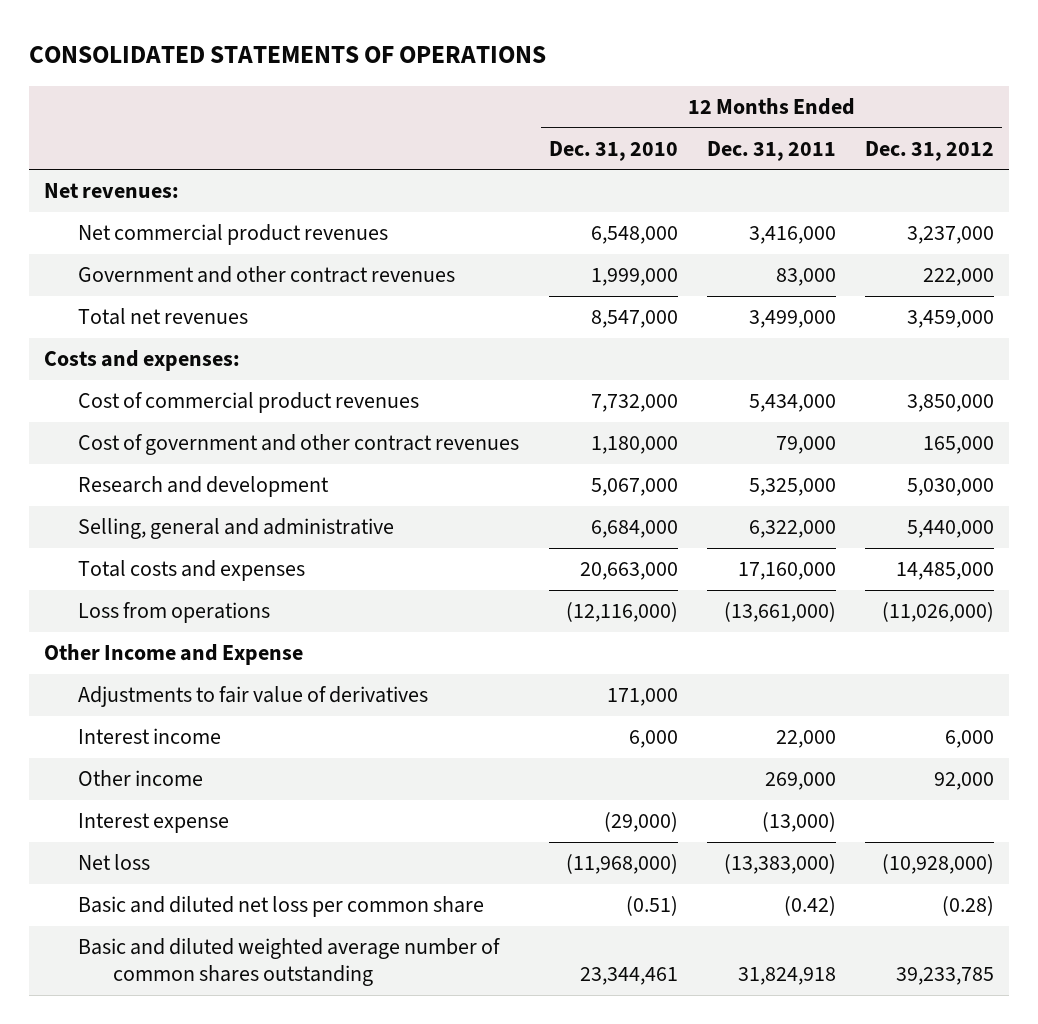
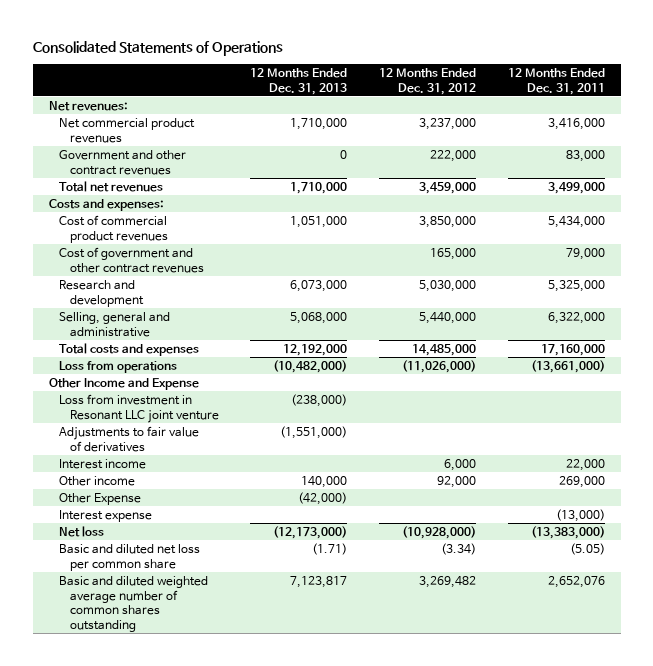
- CONSOLIDATED STATEMENTS OF OPERATIONS
+ Consolidated Statements of Operations
- | 12 Months Ended Dec. 31, 2010 | 12 Months Ended Dec. 31, 2011 | 12 Months Ended Dec. 31, 2012
+ | 12 Months Ended Dec. 31, 2013 | 12 Months Ended Dec. 31, 2012 | 12 Months Ended Dec. 31, 2011
+ Loss from investment in Resonant LLC joint venture | (238,000) | |
+ Other Expense | (42,000) | |
- Basic and diluted net loss per common share | (0.51) | (0.42) | (0.28)
- Basic and diluted weighted average number of common shares outstanding | 23,344,461 | 31,824,918 | 39,233,785
+ Basic and diluted net loss per common share | (1.71) | (3.34) | (5.05)
+ Basic and diluted weighted average number of common shares outstanding | 7,123,817 | 3,269,482 | 2,652,076

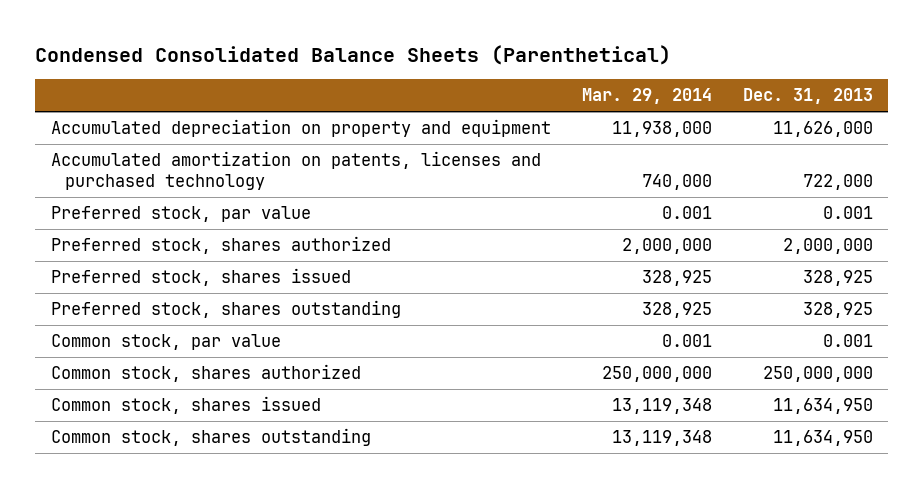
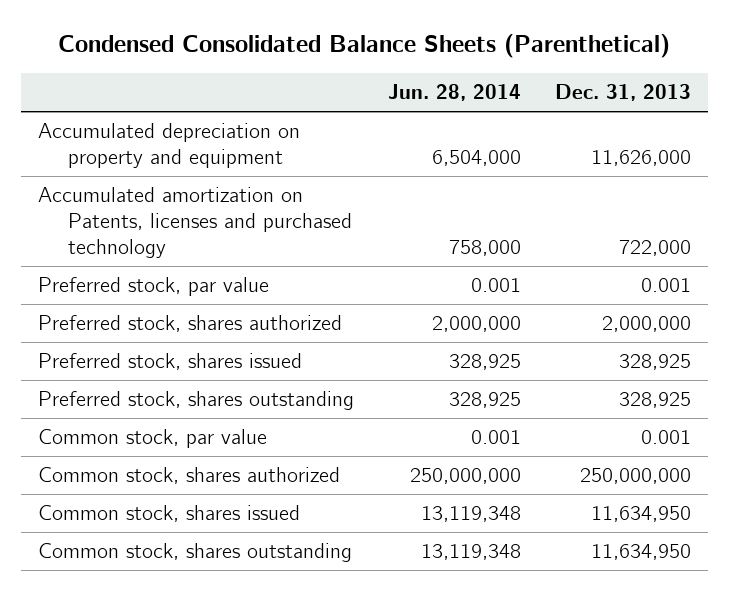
- | Mar. 29, 2014 | Dec. 31, 2013
+ | Jun. 28, 2014 | Dec. 31, 2013
- Accumulated amortization on patents, licenses and purchased technology | 740,000 | 722,000
+ Accumulated amortization on Patents, licenses and purchased technology | 758,000 | 722,000

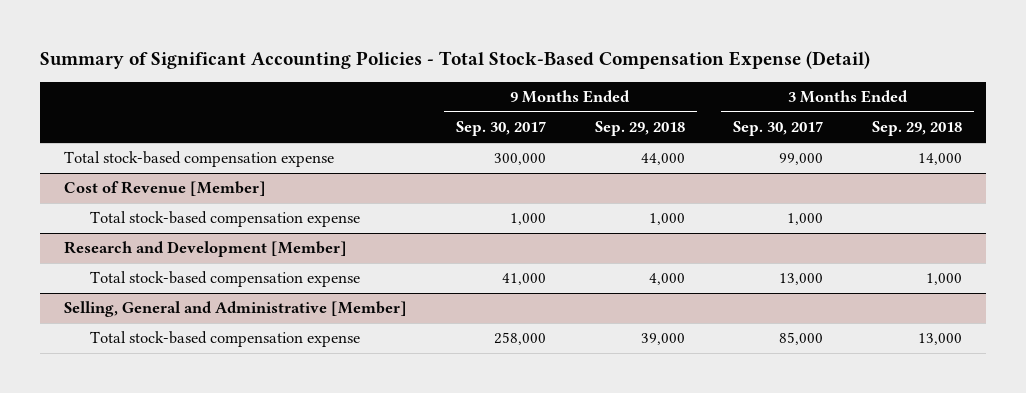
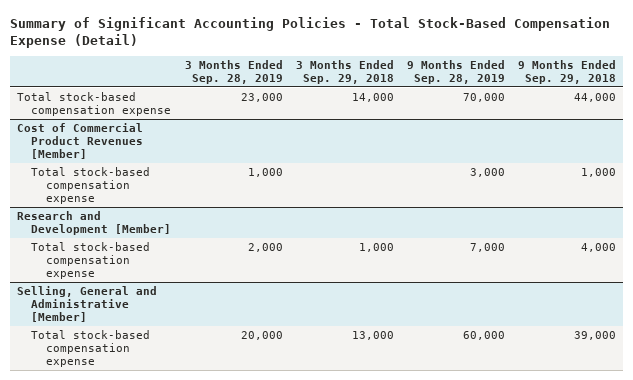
- | 9 Months Ended Sep. 30, 2017 | 9 Months Ended Sep. 29, 2018 | 3 Months Ended Sep. 30, 2017 | 3 Months Ended Sep. 29, 2018
+ | 3 Months Ended Sep. 28, 2019 | 3 Months Ended Sep. 29, 2018 | 9 Months Ended Sep. 28, 2019 | 9 Months Ended Sep. 29, 2018
- Cost of Revenue [Member]
+ Cost of Commercial Product Revenues [Member]

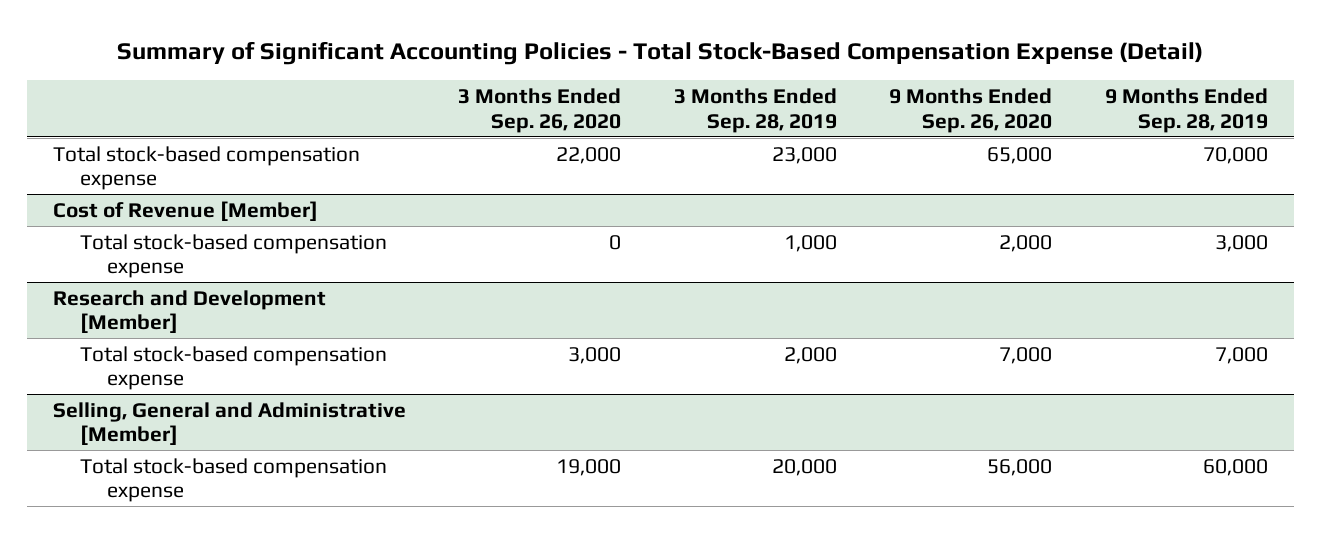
- | 3 Months Ended Sep. 28, 2019 | 3 Months Ended Sep. 29, 2018 | 9 Months Ended Sep. 28, 2019 | 9 Months Ended Sep. 29, 2018
+ | 3 Months Ended Sep. 26, 2020 | 3 Months Ended Sep. 28, 2019 | 9 Months Ended Sep. 26, 2020 | 9 Months Ended Sep. 28, 2019
- Cost of Commercial Product Revenues [Member]
+ Cost of Revenue [Member]

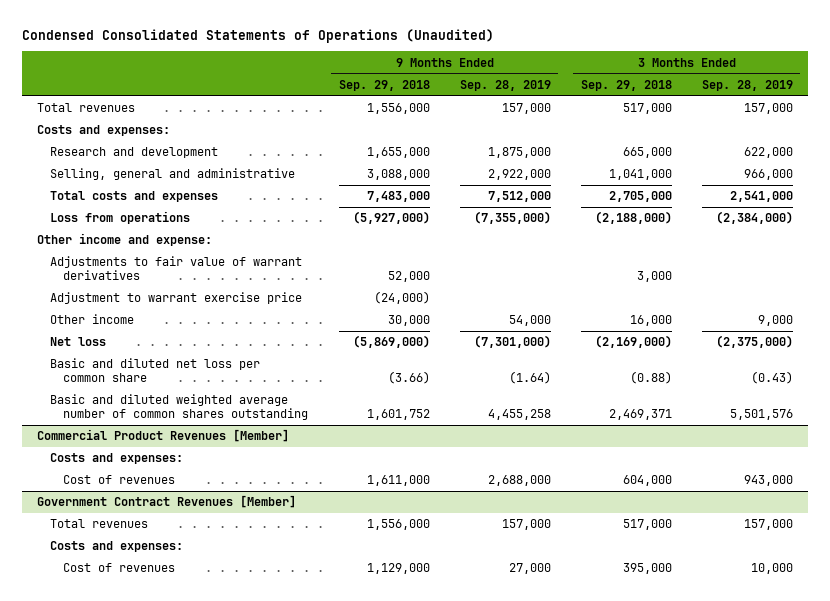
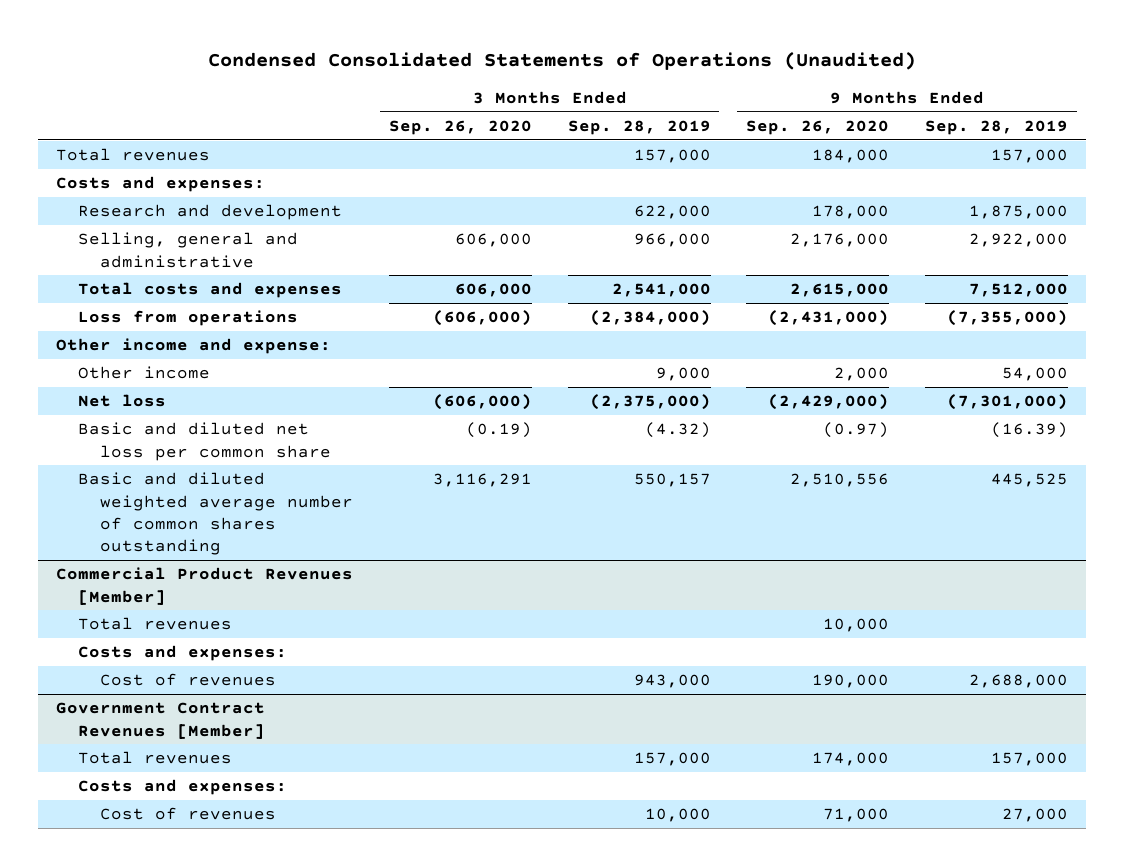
- | 9 Months Ended Sep. 29, 2018 | 9 Months Ended Sep. 28, 2019 | 3 Months Ended Sep. 29, 2018 | 3 Months Ended Sep. 28, 2019
+ | 3 Months Ended Sep. 26, 2020 | 3 Months Ended Sep. 28, 2019 | 9 Months Ended Sep. 26, 2020 | 9 Months Ended Sep. 28, 2019
- Adjustments to fair value of warrant derivatives | 52,000 | | 3,000 |
- Adjustment to warrant exercise price | (24,000) | | |
- Basic and diluted net loss per common share | (3.66) | (1.64) | (0.88) | (0.43)
- Basic and diluted weighted average number of common shares outstanding | 1,601,752 | 4,455,258 | 2,469,371 | 5,501,576
+ Basic and diluted net loss per common share | (0.19) | (4.32) | (0.97) | (16.39)
+ Basic and diluted weighted average number of common shares outstanding | 3,116,291 | 550,157 | 2,510,556 | 445,525
@ Commercial Product Revenues [Member]
+ Total revenues | | | 10,000 |

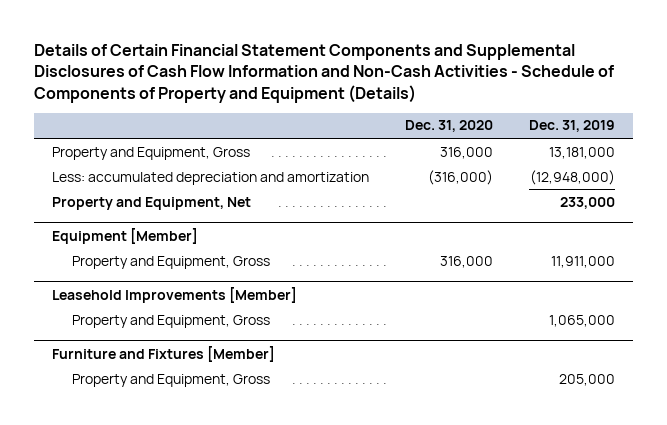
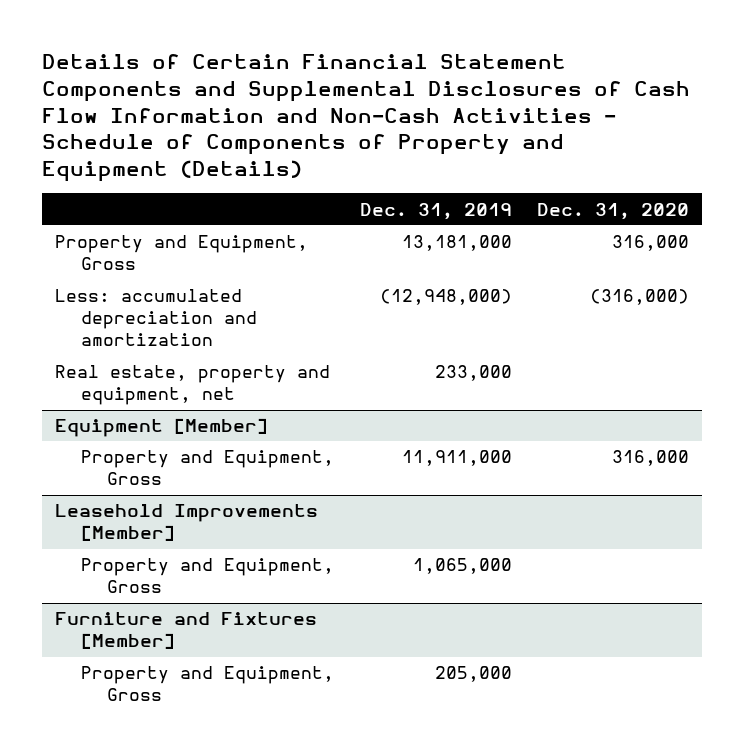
- | Dec. 31, 2020 | Dec. 31, 2019
+ | Dec. 31, 2019 | Dec. 31, 2020
- Property and Equipment, Net | | 233,000
+ Real estate, property and equipment, net | 233,000 |

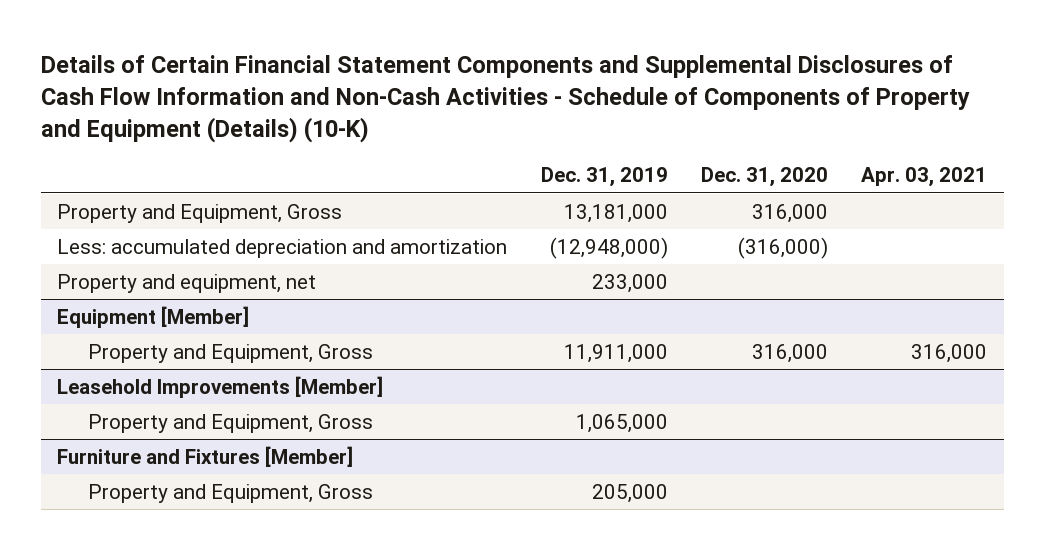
- Details of Certain Financial Statement Components and Supplemental Disclosures of Cash Flow Information and Non-Cash Activities - Schedule of Components of Property and Equipment (Details)
+ Details of Certain Financial Statement Components and Supplemental Disclosures of Cash Flow Information and Non-Cash Activities - Schedule of Components of Property and Equipment (Details) (10-K)
- | Dec. 31, 2019 | Dec. 31, 2020
+ | Dec. 31, 2019 | Dec. 31, 2020 | Apr. 03, 2021
- Real estate, property and equipment, net | 233,000 |
+ Property and equipment, net | 233,000 | |

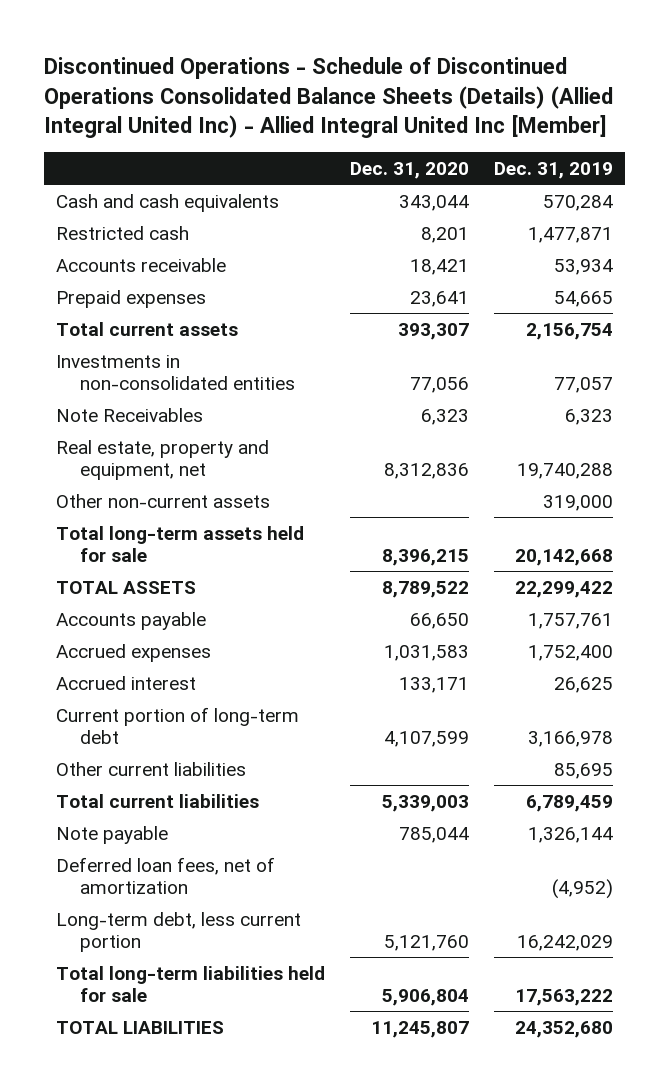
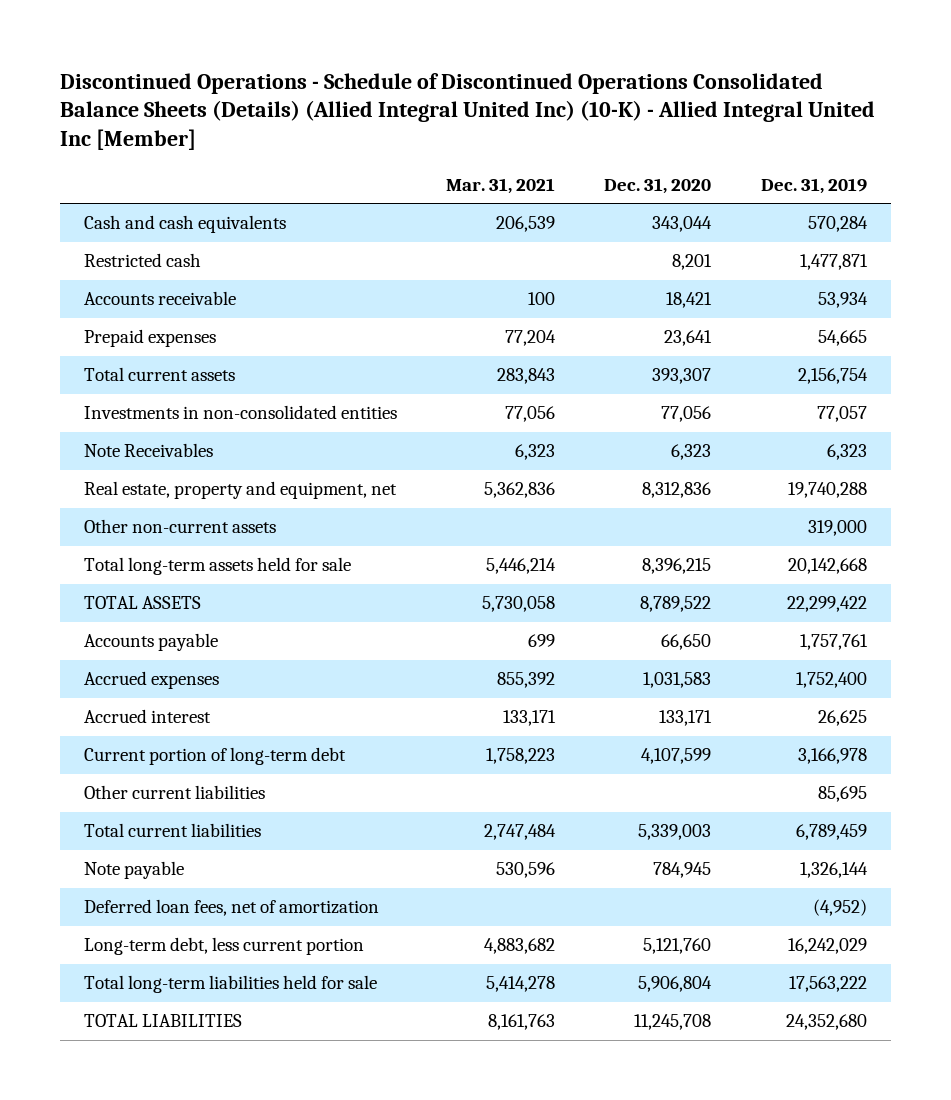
- Discontinued Operations - Schedule of Discontinued Operations Consolidated Balance Sheets (Details) (Allied Integral United Inc) - Allied Integral United Inc [Member]
+ Discontinued Operations - Schedule of Discontinued Operations Consolidated Balance Sheets (Details) (Allied Integral United Inc) (10-K) - Allied Integral United Inc [Member]
- | Dec. 31, 2020 | Dec. 31, 2019
+ | Mar. 31, 2021 | Dec. 31, 2020 | Dec. 31, 2019
- Note payable | 785,044 | 1,326,144
+ Note payable | 530,596 | 784,945 | 1,326,144
- TOTAL LIABILITIES | 11,245,807 | 24,352,680
+ TOTAL LIABILITIES | 8,161,763 | 11,245,708 | 24,352,680

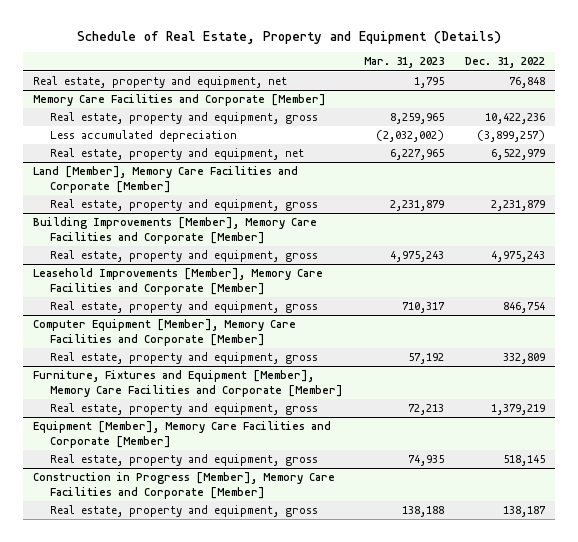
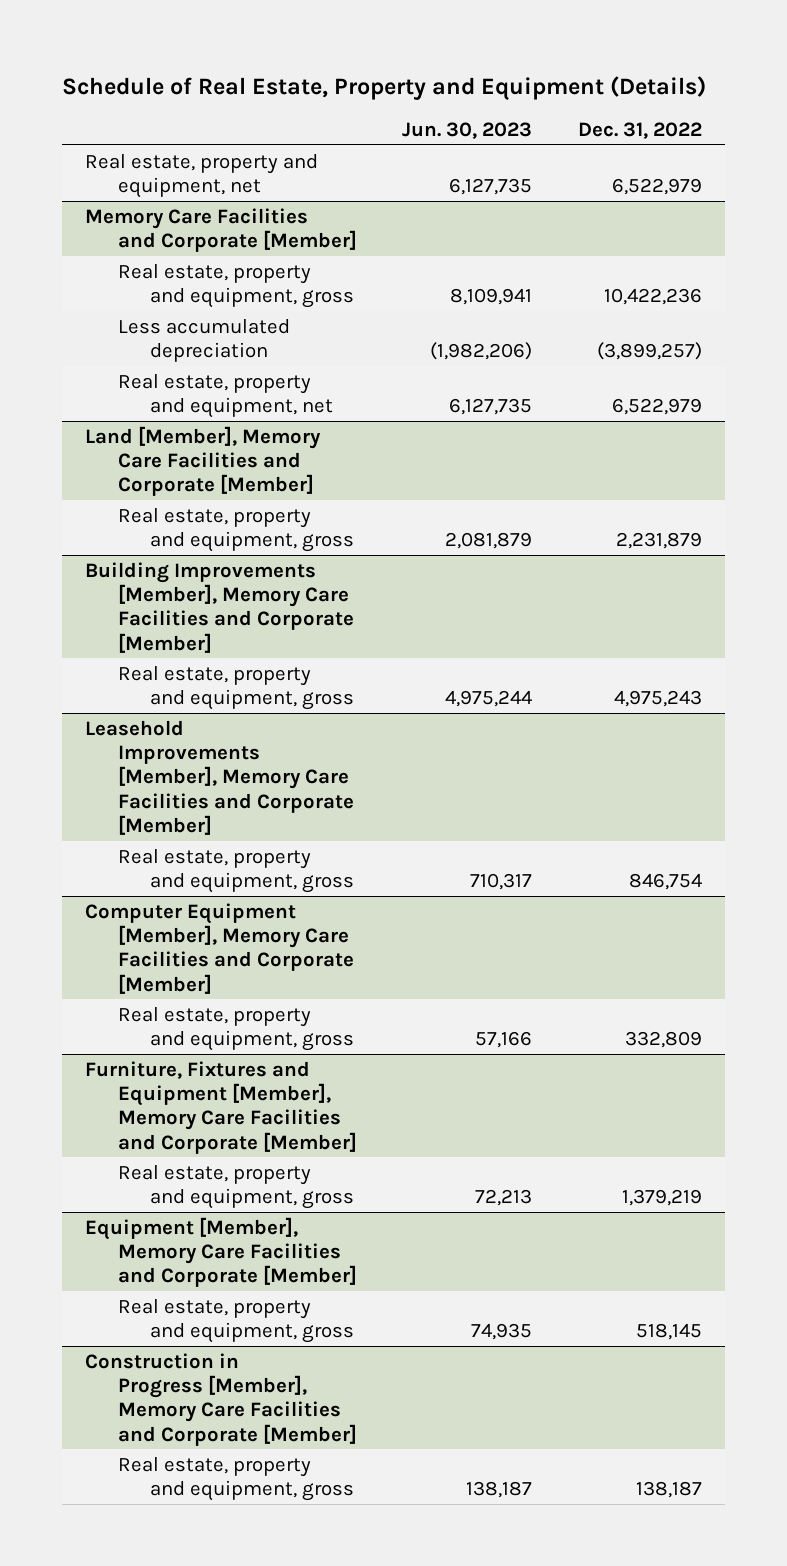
- | Mar. 31, 2023 | Dec. 31, 2022
+ | Jun. 30, 2023 | Dec. 31, 2022
- Real estate, property and equipment, net | 1,795 | 76,848
+ Real estate, property and equipment, net | 6,127,735 | 6,522,979

